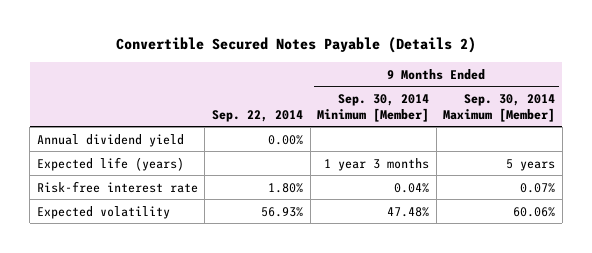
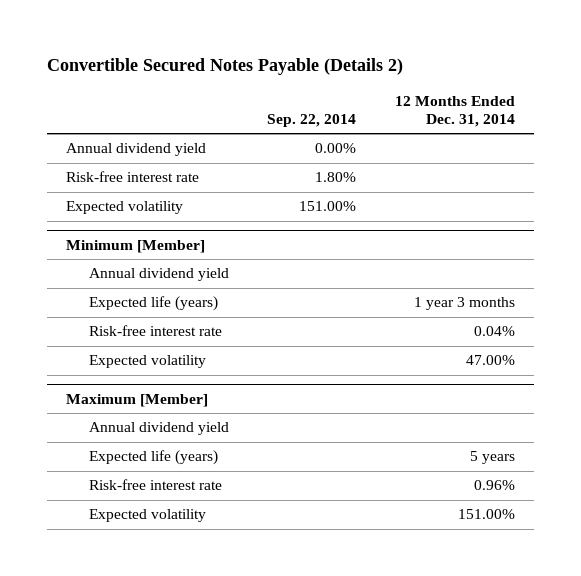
- | Sep. 22, 2014 | 9 Months Ended Sep. 30, 2014 Minimum [Member] | 9 Months Ended Sep. 30, 2014 Maximum [Member]
+ | Sep. 22, 2014 | 12 Months Ended Dec. 31, 2014
- Expected life (years) | | 1 year 3 months | 5 years
- Expected volatility | 56.93% | 47.48% | 60.06%
+ Expected volatility | 151.00% |
+ Minimum [Member]
+ Annual dividend yield
+ Expected life (years) | | 1 year 3 months
+ Risk-free interest rate | | 0.04%
+ Expected volatility | | 47.00%
+ Maximum [Member]
+ Annual dividend yield
+ Expected life (years) | | 5 years
+ Risk-free interest rate | | 0.96%
+ Expected volatility | | 151.00%

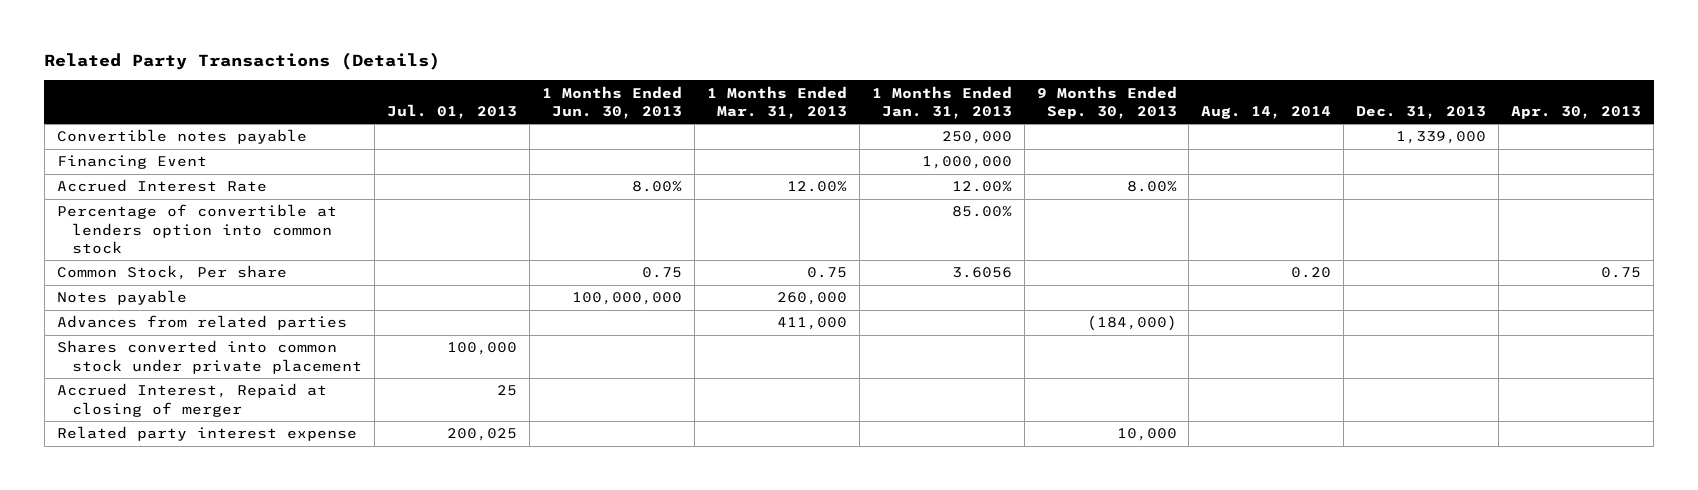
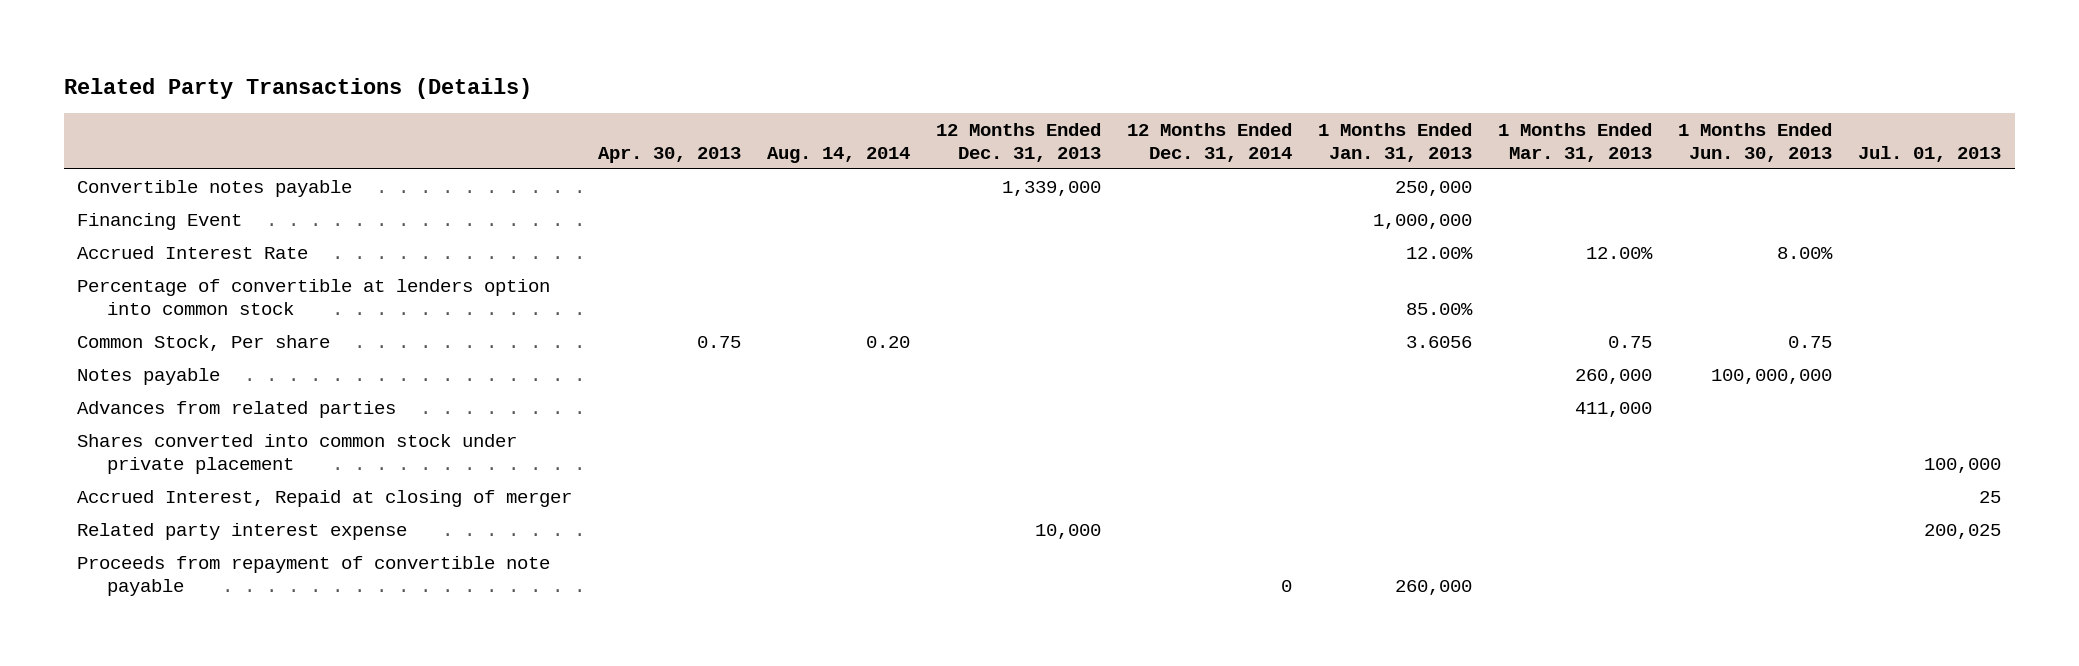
- | Jul. 01, 2013 | 1 Months Ended Jun. 30, 2013 | 1 Months Ended Mar. 31, 2013 | 1 Months Ended Jan. 31, 2013 | 9 Months Ended Sep. 30, 2013 | Aug. 14, 2014 | Dec. 31, 2013 | Apr. 30, 2013
+ | Apr. 30, 2013 | Aug. 14, 2014 | 12 Months Ended Dec. 31, 2013 | 12 Months Ended Dec. 31, 2014 | 1 Months Ended Jan. 31, 2013 | 1 Months Ended Mar. 31, 2013 | 1 Months Ended Jun. 30, 2013 | Jul. 01, 2013
+ Proceeds from repayment of convertible note payable | | | | 0 | 260,000 | | |

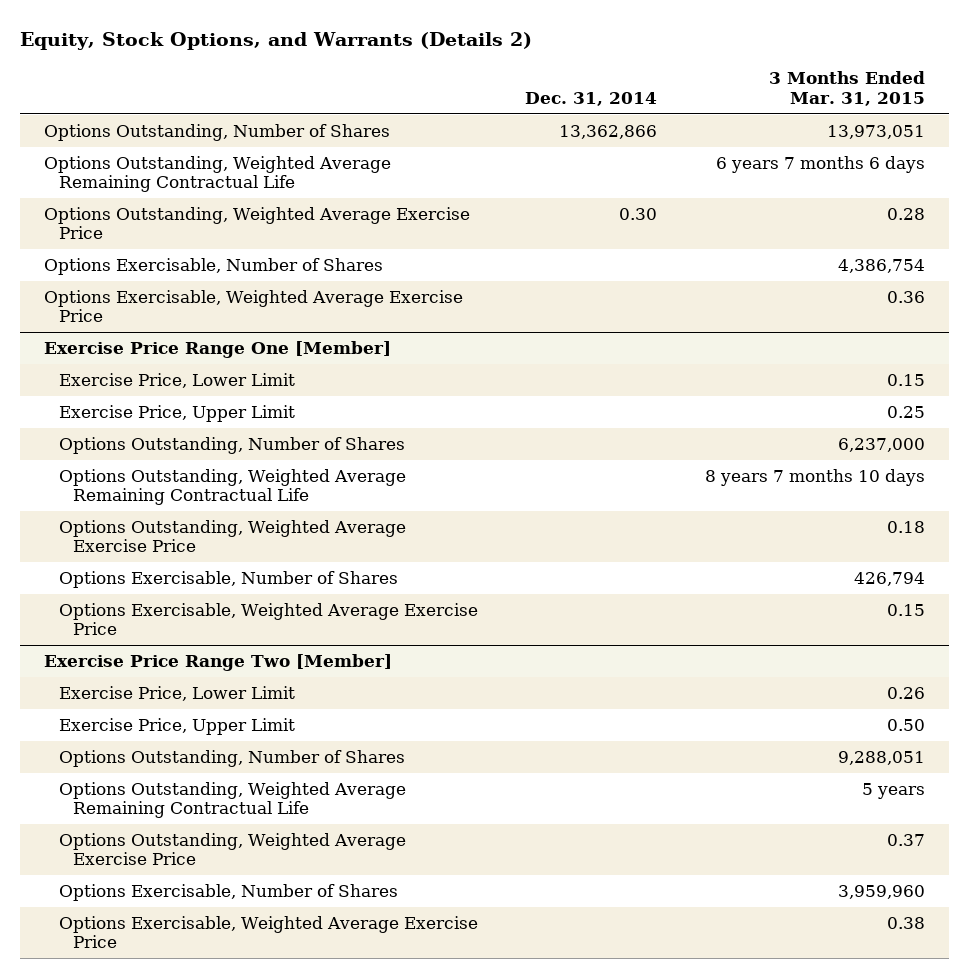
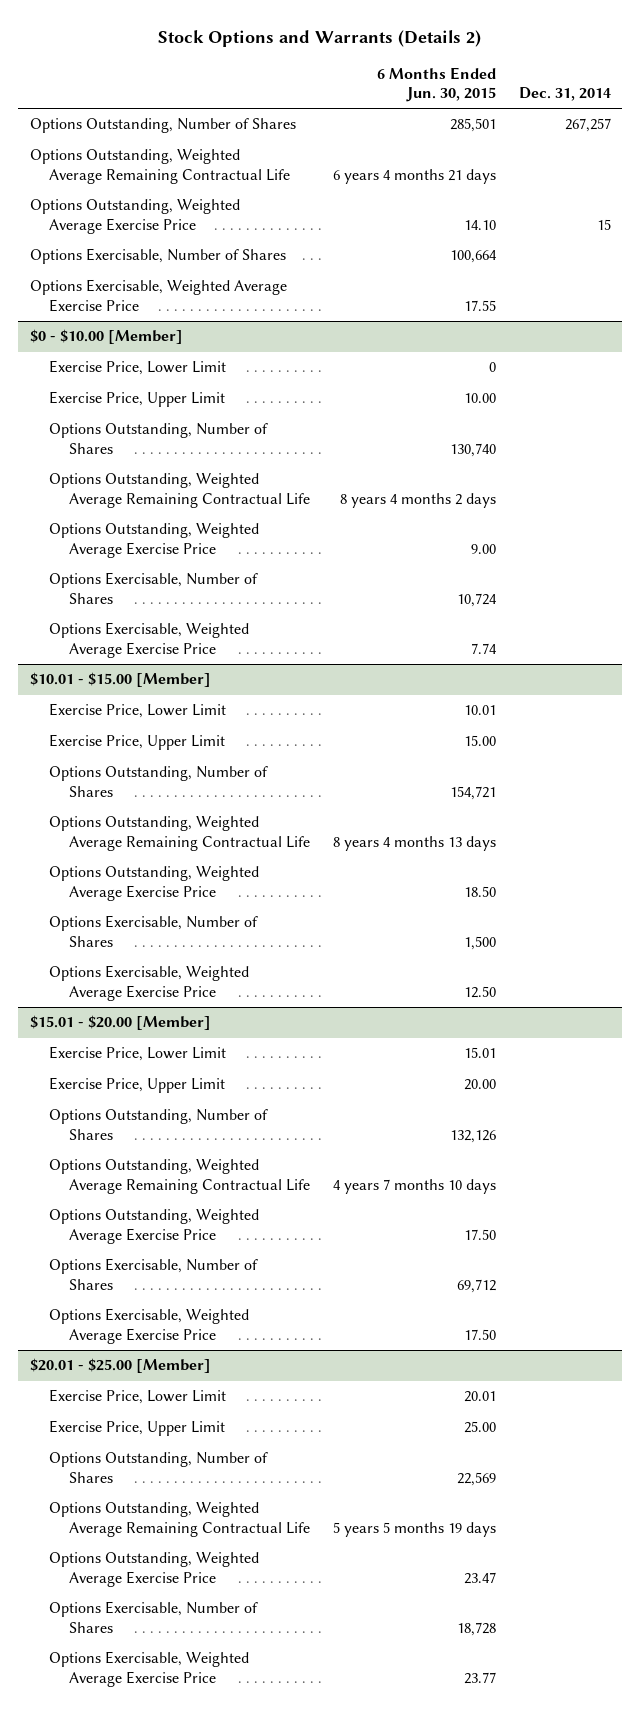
- Equity, Stock Options, and Warrants (Details 2)
+ Stock Options and Warrants (Details 2)
- | Dec. 31, 2014 | 3 Months Ended Mar. 31, 2015
+ | 6 Months Ended Jun. 30, 2015 | Dec. 31, 2014
- Options Outstanding, Number of Shares | 13,362,866 | 13,973,051
+ Options Outstanding, Number of Shares | 285,501 | 267,257
- Options Outstanding, Weighted Average Exercise Price | 0.30 | 0.28
+ Options Outstanding, Weighted Average Exercise Price | 14.10 | 15
- Exercise Price Range One [Member]
+ $0 - $10.00 [Member]
- Exercise Price Range Two [Member]
+ $10.01 - $15.00 [Member]
+ $15.01 - $20.00 [Member]
+ Exercise Price, Lower Limit | 15.01 |
+ Exercise Price, Upper Limit | 20.00 |
+ Options Outstanding, Number of Shares | 132,126 |
+ Options Outstanding, Weighted Average Remaining Contractual Life | 4 years 7 months 10 days |
+ Options Outstanding, Weighted Average Exercise Price | 17.50 |
+ Options Exercisable, Number of Shares | 69,712 |
+ Options Exercisable, Weighted Average Exercise Price | 17.50 |
+ $20.01 - $25.00 [Member]
+ Exercise Price, Lower Limit | 20.01 |
+ Exercise Price, Upper Limit | 25.00 |
+ Options Outstanding, Number of Shares | 22,569 |
+ Options Outstanding, Weighted Average Remaining Contractual Life | 5 years 5 months 19 days |
+ Options Outstanding, Weighted Average Exercise Price | 23.47 |
+ Options Exercisable, Number of Shares | 18,728 |
+ Options Exercisable, Weighted Average Exercise Price | 23.77 |

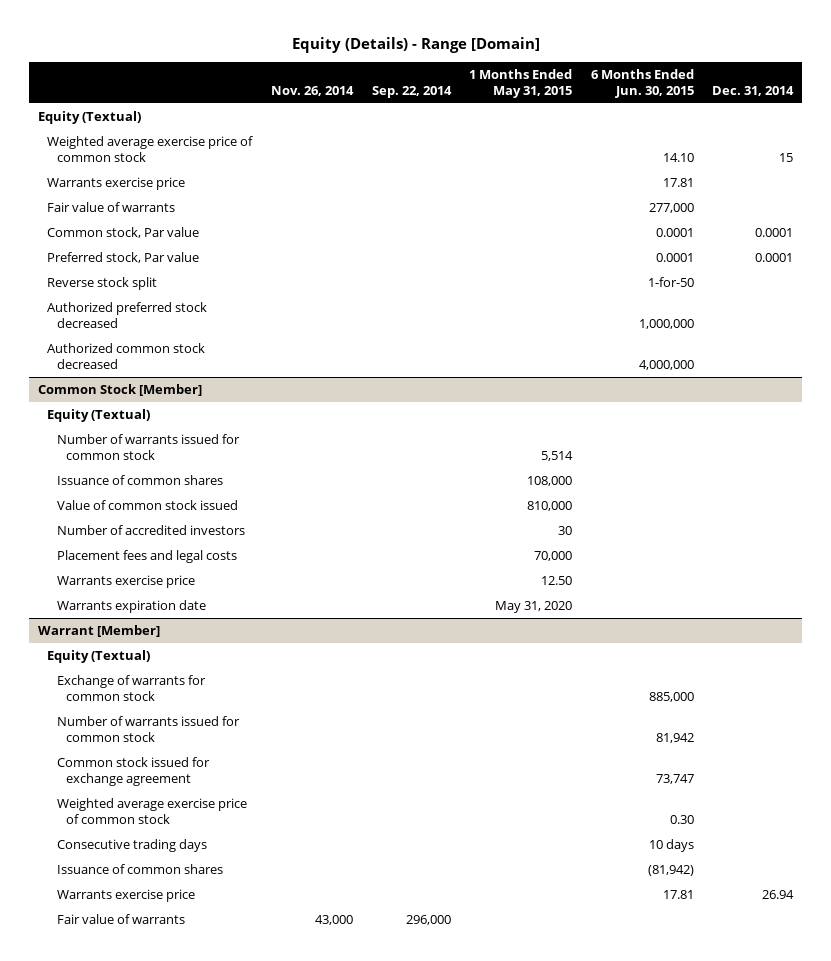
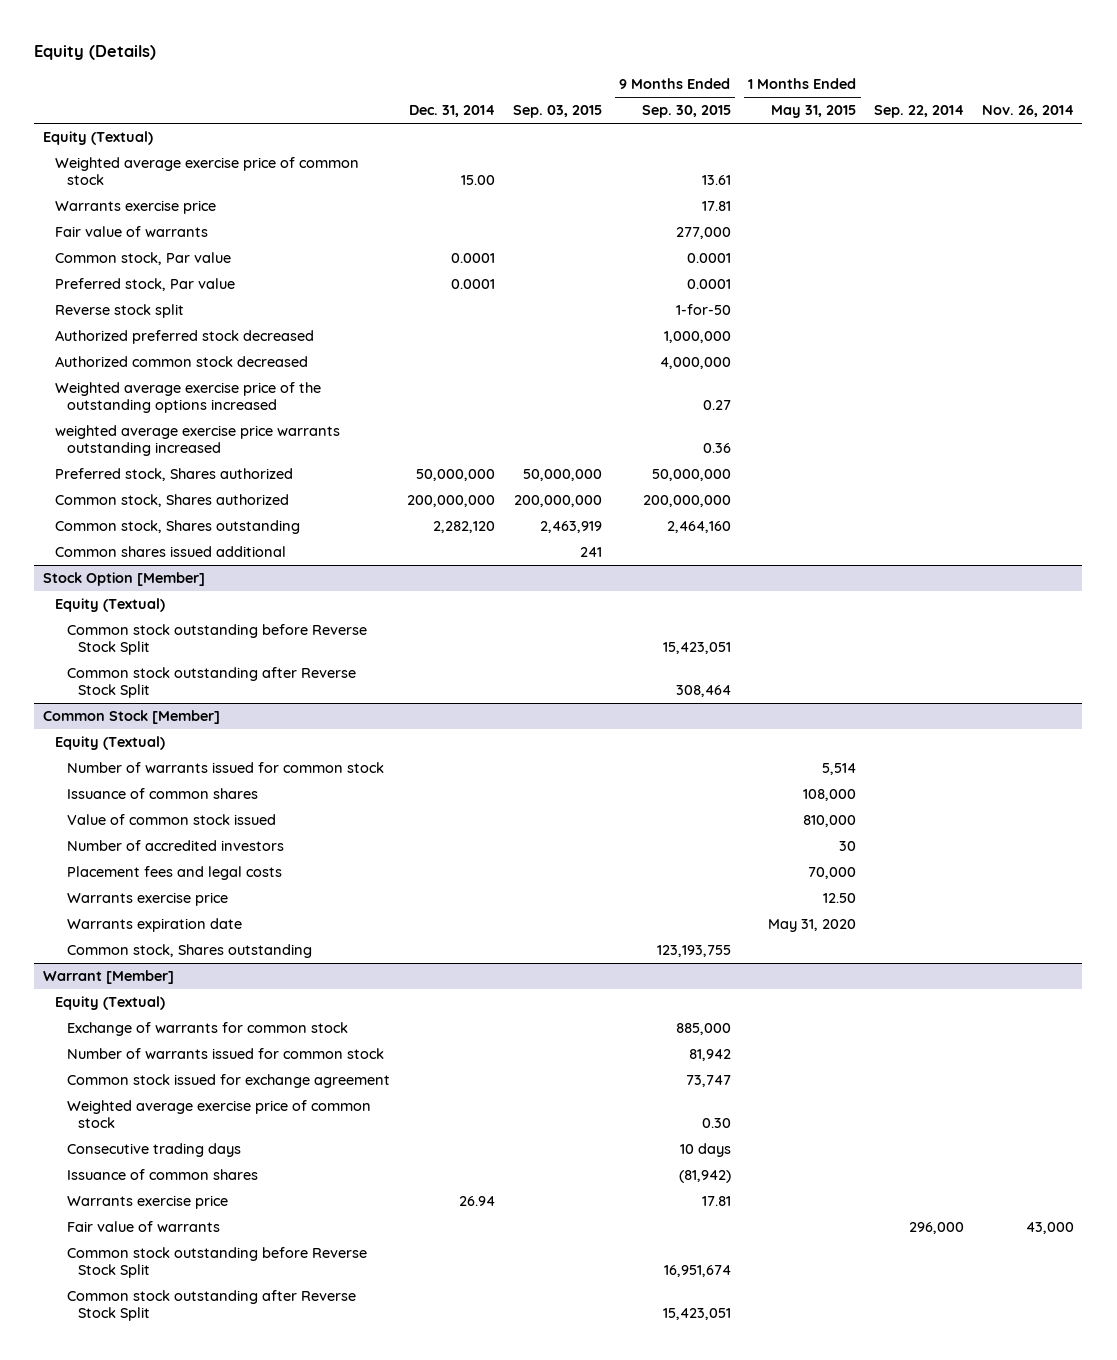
- Equity (Details) - Range [Domain]
+ Equity (Details)
- | Nov. 26, 2014 | Sep. 22, 2014 | 1 Months Ended May 31, 2015 | 6 Months Ended Jun. 30, 2015 | Dec. 31, 2014
+ | Dec. 31, 2014 | Sep. 03, 2015 | 9 Months Ended Sep. 30, 2015 | 1 Months Ended May 31, 2015 | Sep. 22, 2014 | Nov. 26, 2014
- Weighted average exercise price of common stock | | | | 14.10 | 15
+ Weighted average exercise price of common stock | 15.00 | | 13.61 | | |
+ Weighted average exercise price of the outstanding options increased | | | 0.27 | | |
+ weighted average exercise price warrants outstanding increased | | | 0.36 | | |
+ Preferred stock, Shares authorized | 50,000,000 | 50,000,000 | 50,000,000 | | |
+ Common stock, Shares authorized | 200,000,000 | 200,000,000 | 200,000,000 | | |
+ Common stock, Shares outstanding | 2,282,120 | 2,463,919 | 2,464,160 | | |
+ Common shares issued additional | | 241 | | | |
+ Stock Option [Member]
+ Equity (Textual)
+ Common stock outstanding before Reverse Stock Split | | | 15,423,051 | | |
+ Common stock outstanding after Reverse Stock Split | | | 308,464 | | |
@ Common Stock [Member]
+ Common stock, Shares outstanding | | | 123,193,755 | | |
@ Warrant [Member]
+ Common stock outstanding before Reverse Stock Split | | | 16,951,674 | | |
+ Common stock outstanding after Reverse Stock Split | | | 15,423,051 | | |

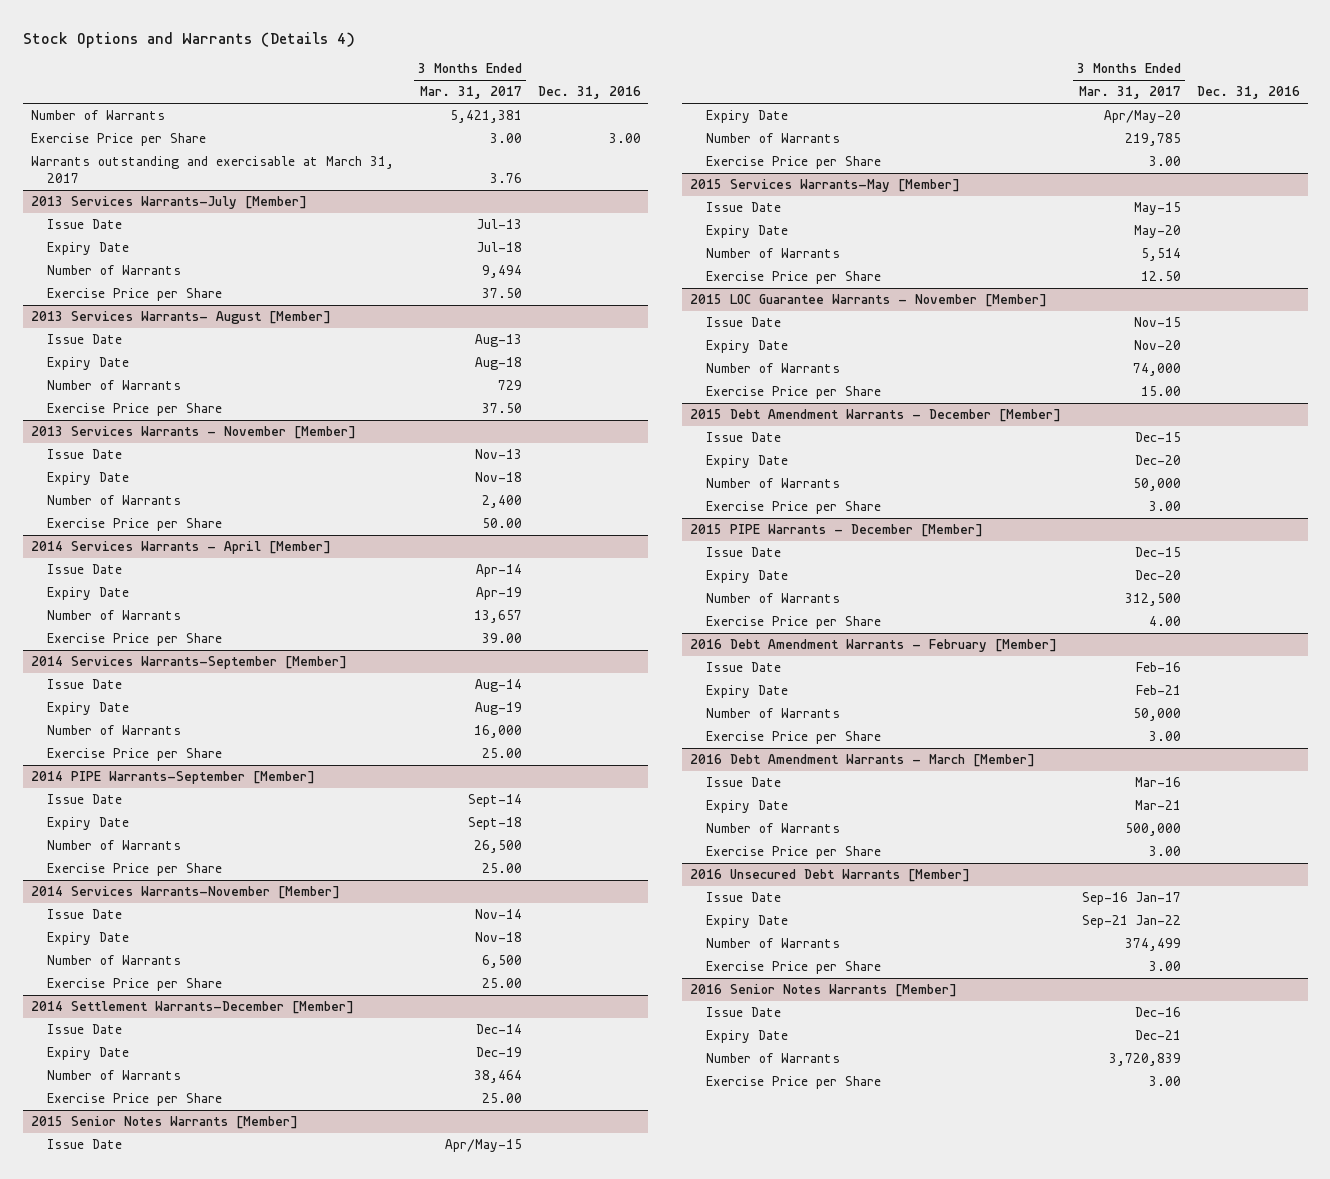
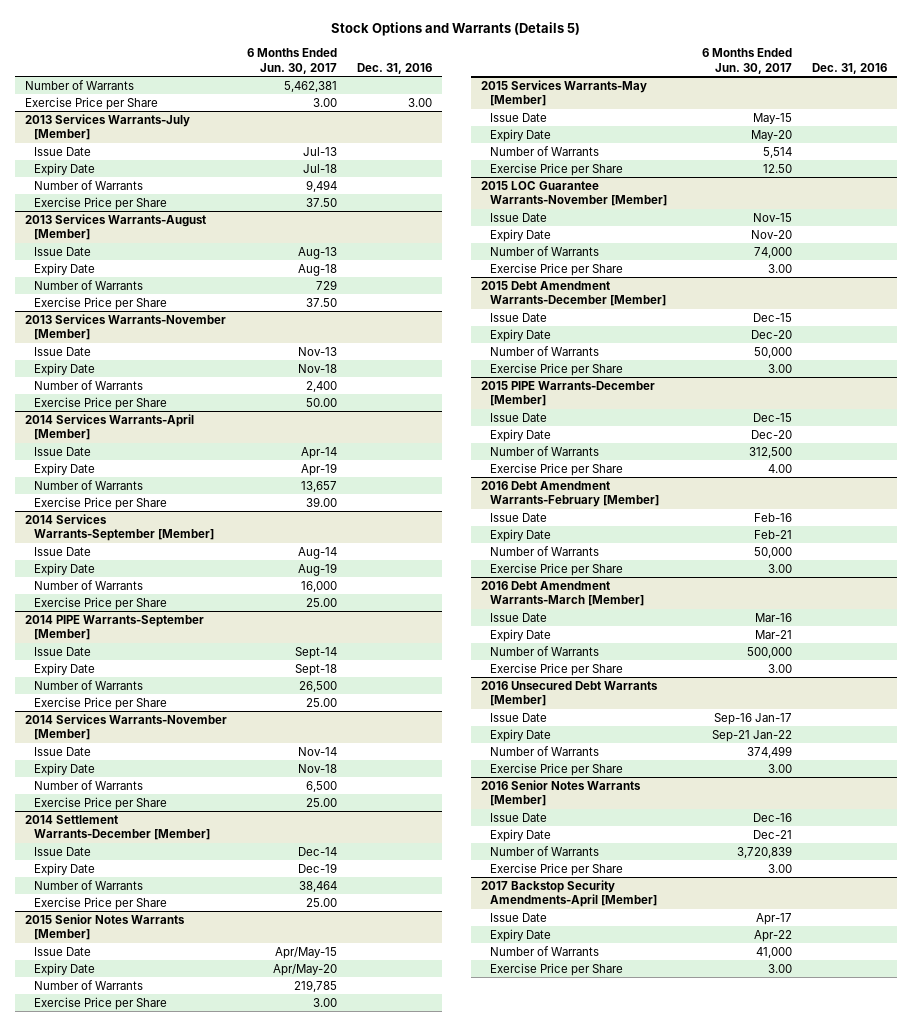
- Stock Options and Warrants (Details 4)
+ Stock Options and Warrants (Details 5)
- | 3 Months Ended Mar. 31, 2017 | Dec. 31, 2016
+ | 6 Months Ended Jun. 30, 2017 | Dec. 31, 2016
- Warrants outstanding and exercisable at March 31, 2017 | 3.76 |
- 2013 Services Warrants- August [Member]
+ 2013 Services Warrants-August [Member]
- 2013 Services Warrants - November [Member]
+ 2013 Services Warrants-November [Member]
- 2014 Services Warrants - April [Member]
+ 2014 Services Warrants-April [Member]
- 2015 LOC Guarantee Warrants - November [Member]
+ 2015 LOC Guarantee Warrants-November [Member]
- 2015 Debt Amendment Warrants - December [Member]
+ 2015 Debt Amendment Warrants-December [Member]
- 2015 PIPE Warrants - December [Member]
+ 2015 PIPE Warrants-December [Member]
- 2016 Debt Amendment Warrants - February [Member]
+ 2016 Debt Amendment Warrants-February [Member]
- 2016 Debt Amendment Warrants - March [Member]
+ 2016 Debt Amendment Warrants-March [Member]
+ 2017 Backstop Security Amendments-April [Member]
+ Issue Date | Apr-17 |
+ Expiry Date | Apr-22 |
+ Number of Warrants | 41,000 |
+ Exercise Price per Share | 3.00 |

